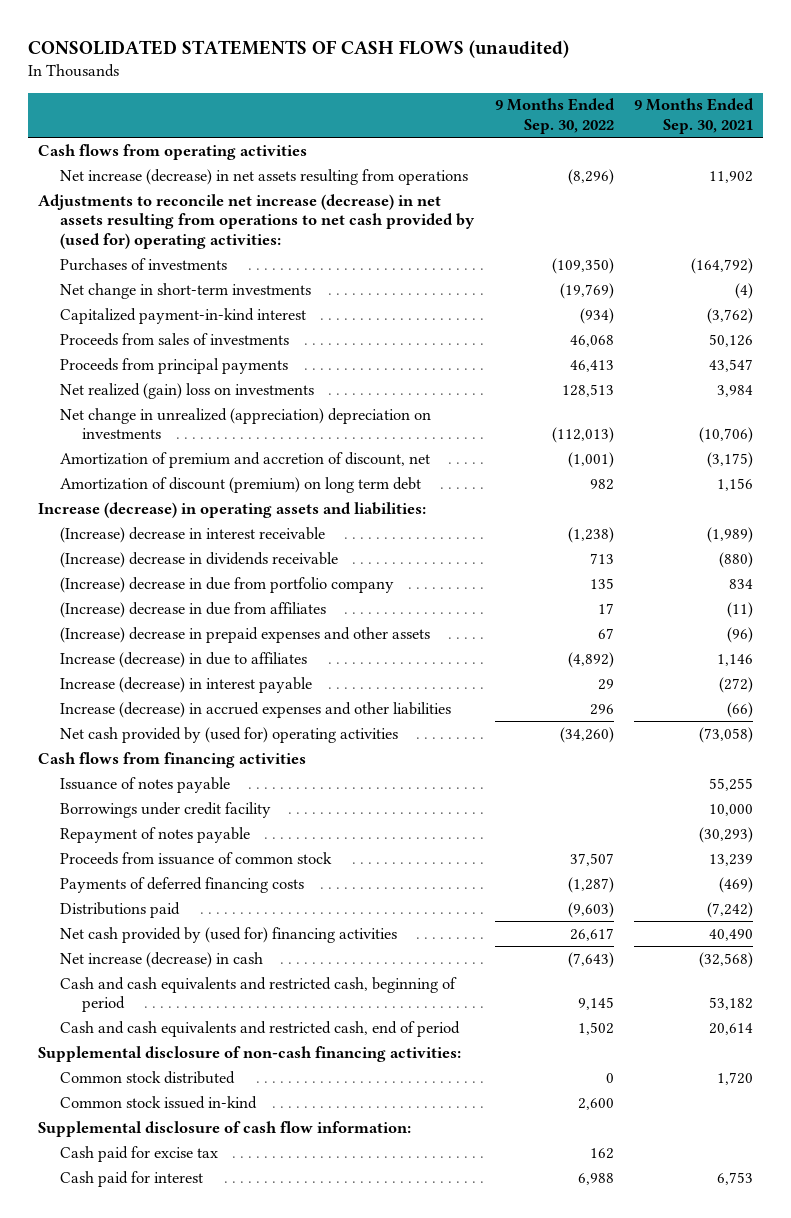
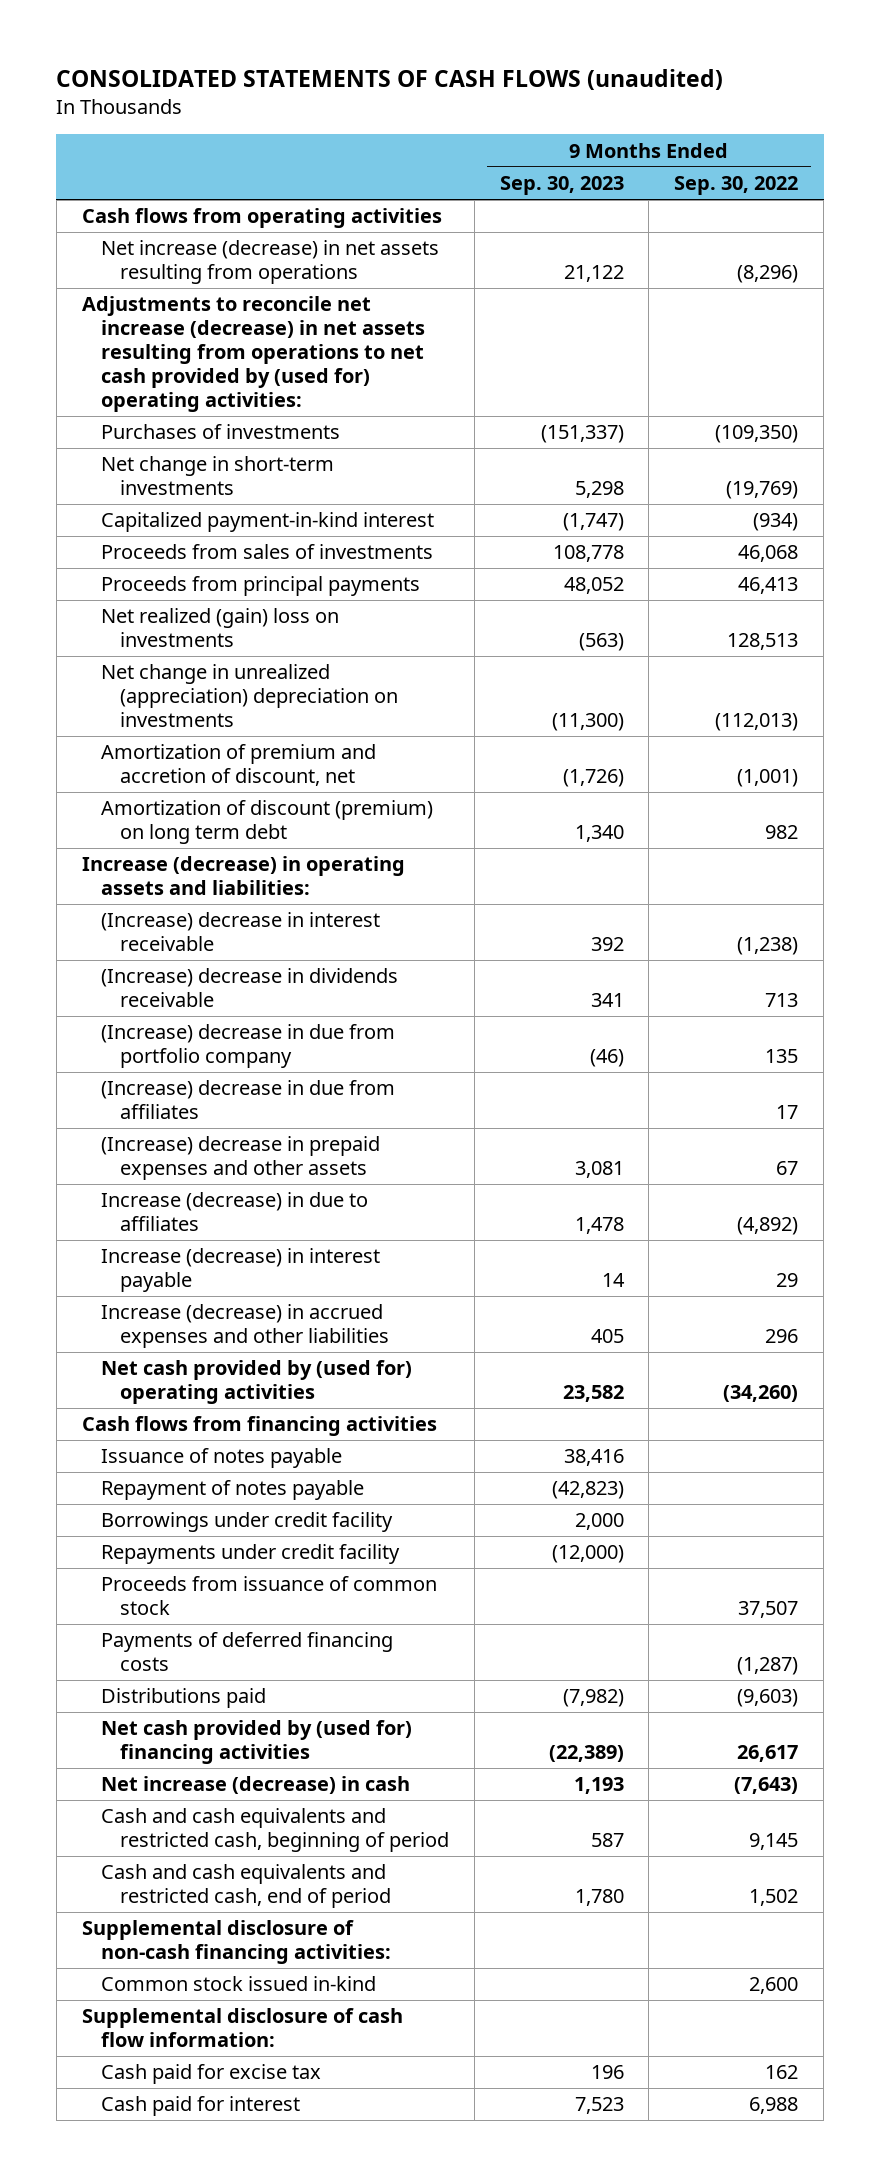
- | 9 Months Ended Sep. 30, 2022 | 9 Months Ended Sep. 30, 2021
+ | 9 Months Ended Sep. 30, 2023 | 9 Months Ended Sep. 30, 2022
moved down: Borrowings under credit facility | 2,000 |
+ Repayments under credit facility | (12,000) |
- Common stock distributed | 0 | 1,720

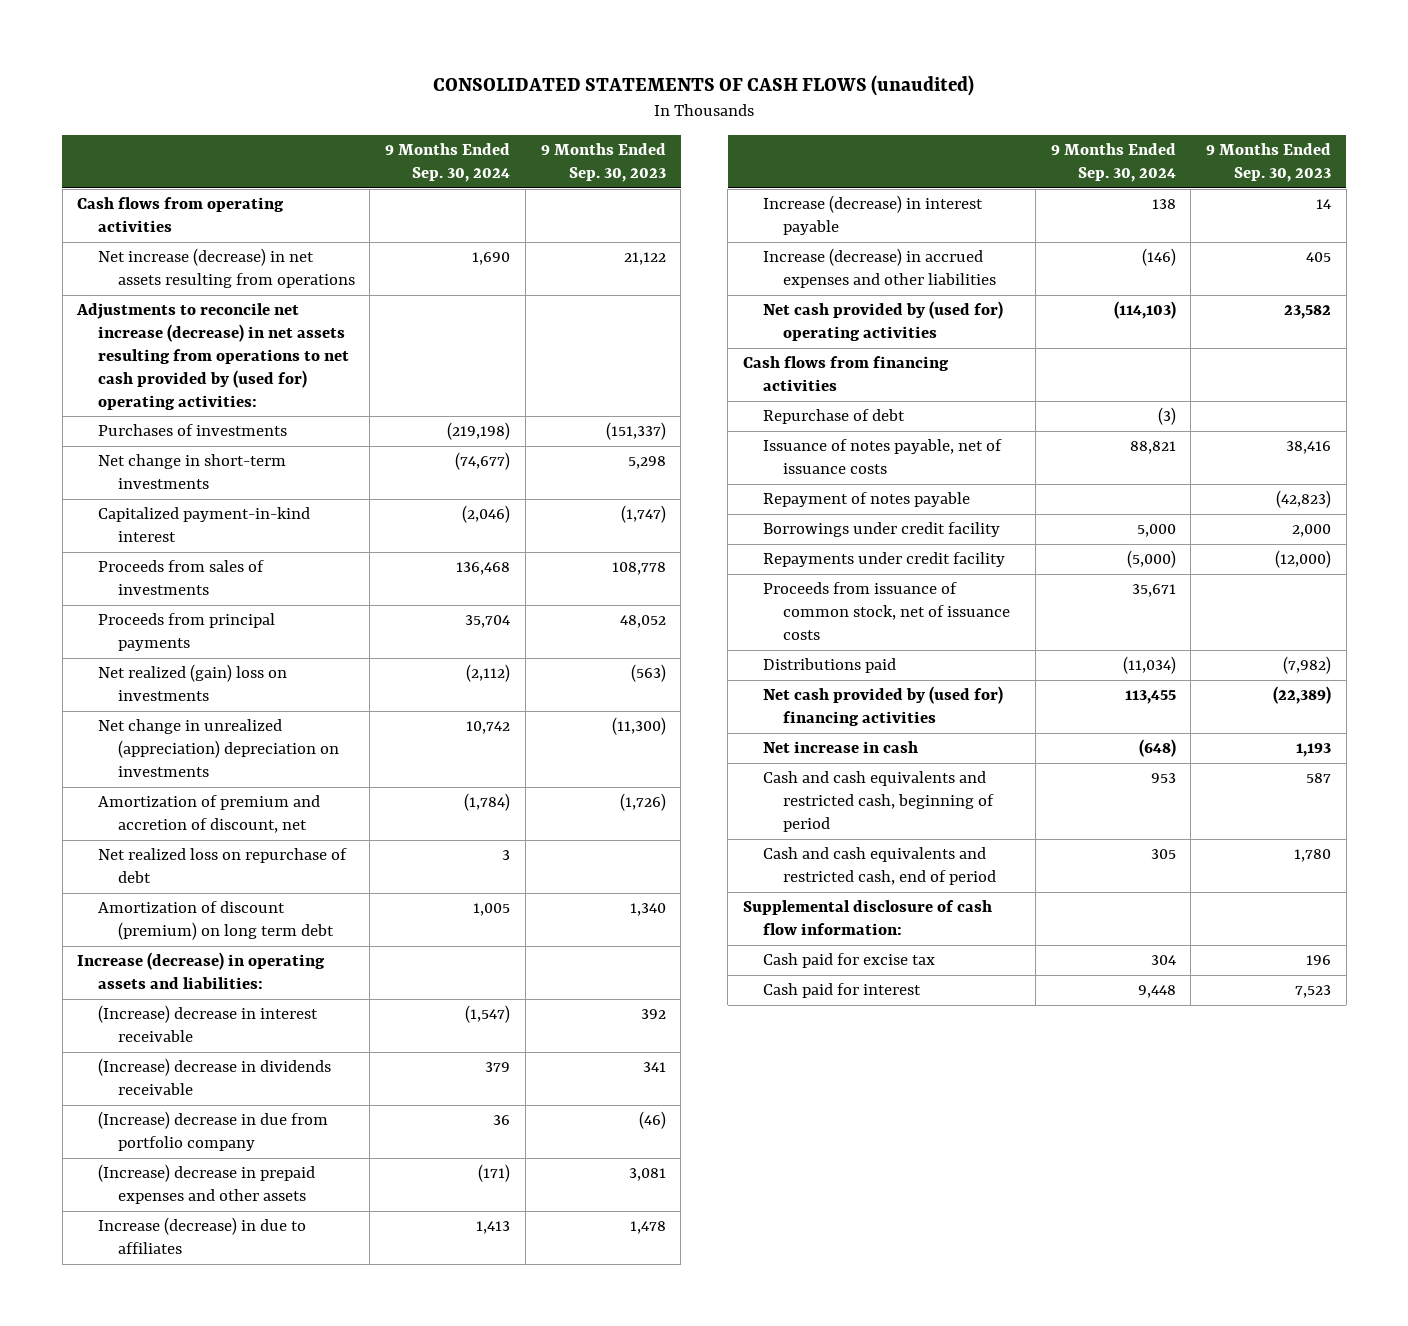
- | 9 Months Ended Sep. 30, 2023 | 9 Months Ended Sep. 30, 2022
+ | 9 Months Ended Sep. 30, 2024 | 9 Months Ended Sep. 30, 2023
+ Net realized loss on repurchase of debt | 3 |
- (Increase) decrease in due from affiliates | | 17
- Issuance of notes payable | 38,416 |
+ Repurchase of debt | (3) |
+ Issuance of notes payable, net of issuance costs | 88,821 | 38,416
- Proceeds from issuance of common stock | | 37,507
- Payments of deferred financing costs | | (1,287)
+ Proceeds from issuance of common stock, net of issuance costs | 35,671 |
- Net increase (decrease) in cash | 1,193 | (7,643)
+ Net increase in cash | (648) | 1,193
- Supplemental disclosure of non-cash financing activities:
- Common stock issued in-kind | | 2,600

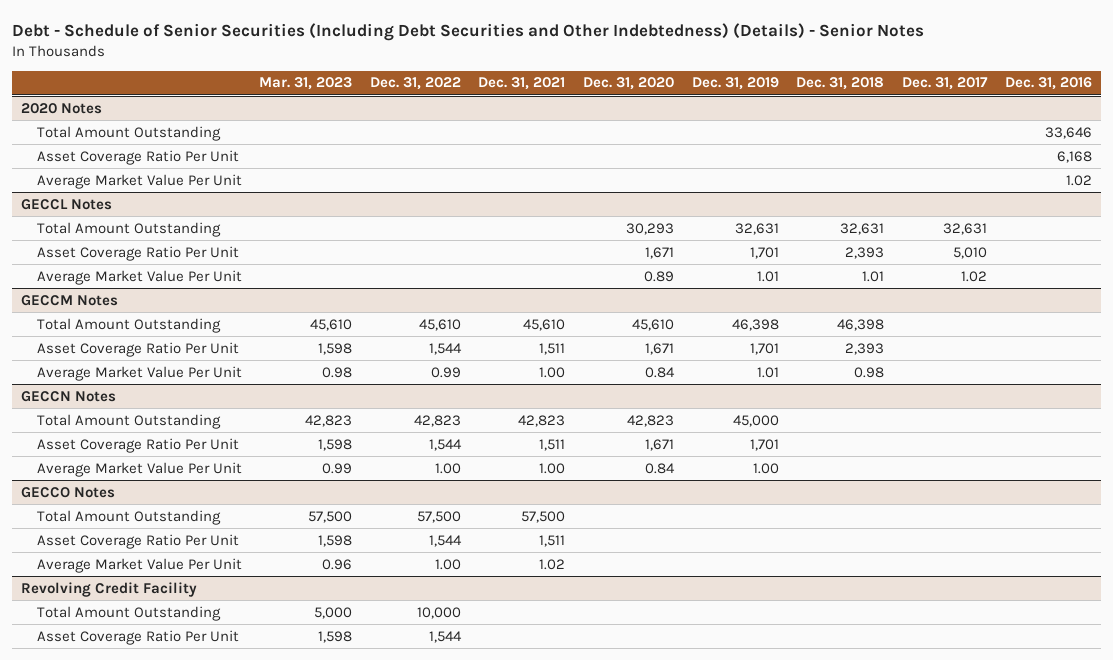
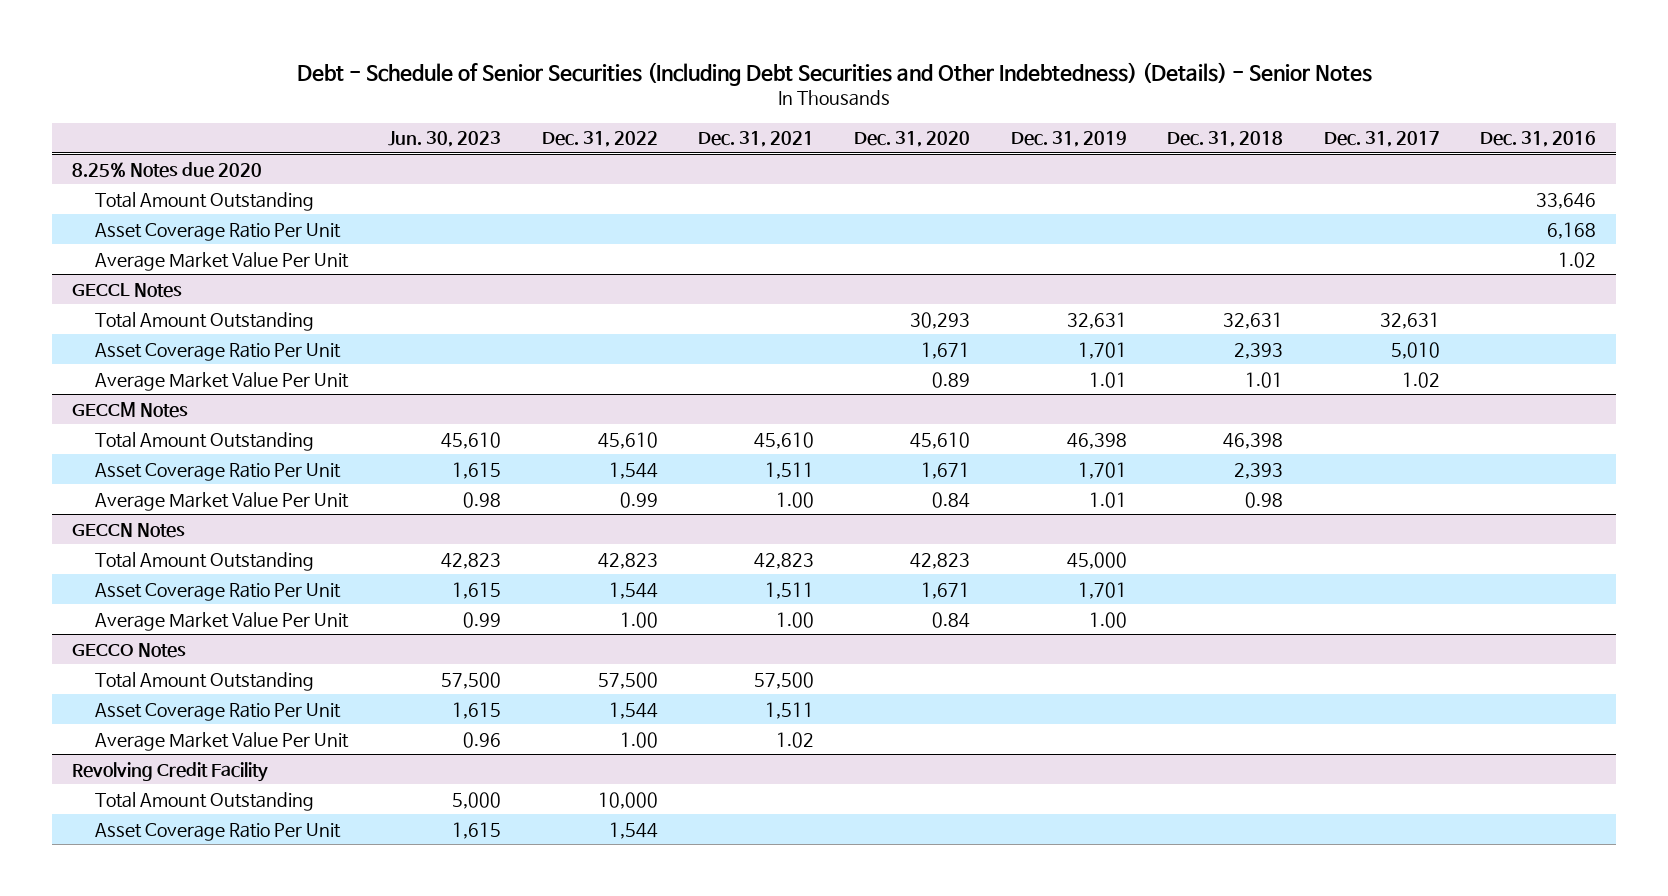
- | Mar. 31, 2023 | Dec. 31, 2022 | Dec. 31, 2021 | Dec. 31, 2020 | Dec. 31, 2019 | Dec. 31, 2018 | Dec. 31, 2017 | Dec. 31, 2016
+ | Jun. 30, 2023 | Dec. 31, 2022 | Dec. 31, 2021 | Dec. 31, 2020 | Dec. 31, 2019 | Dec. 31, 2018 | Dec. 31, 2017 | Dec. 31, 2016
- 2020 Notes
+ 8.25% Notes due 2020

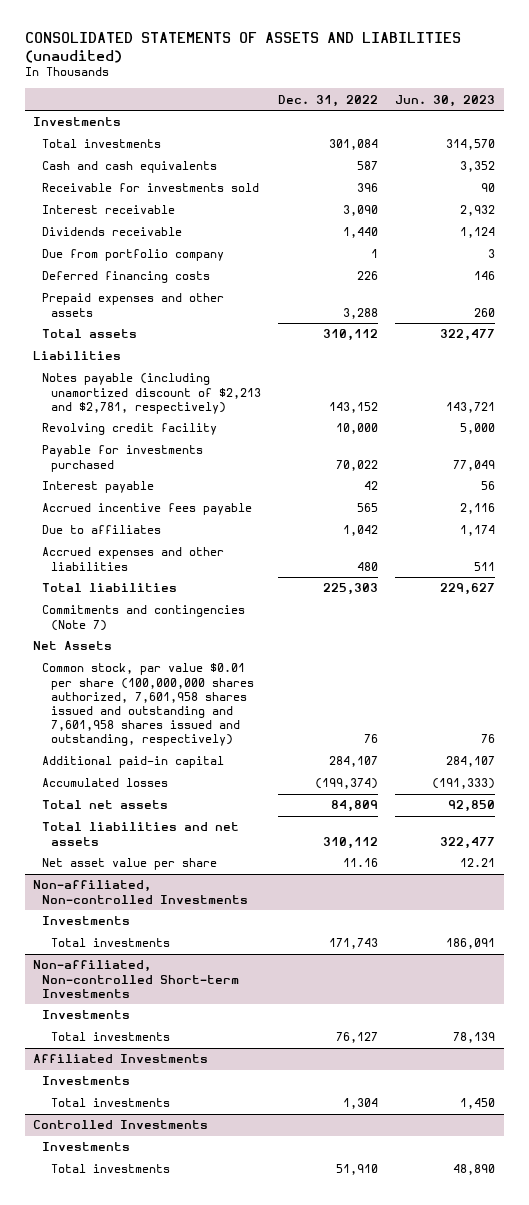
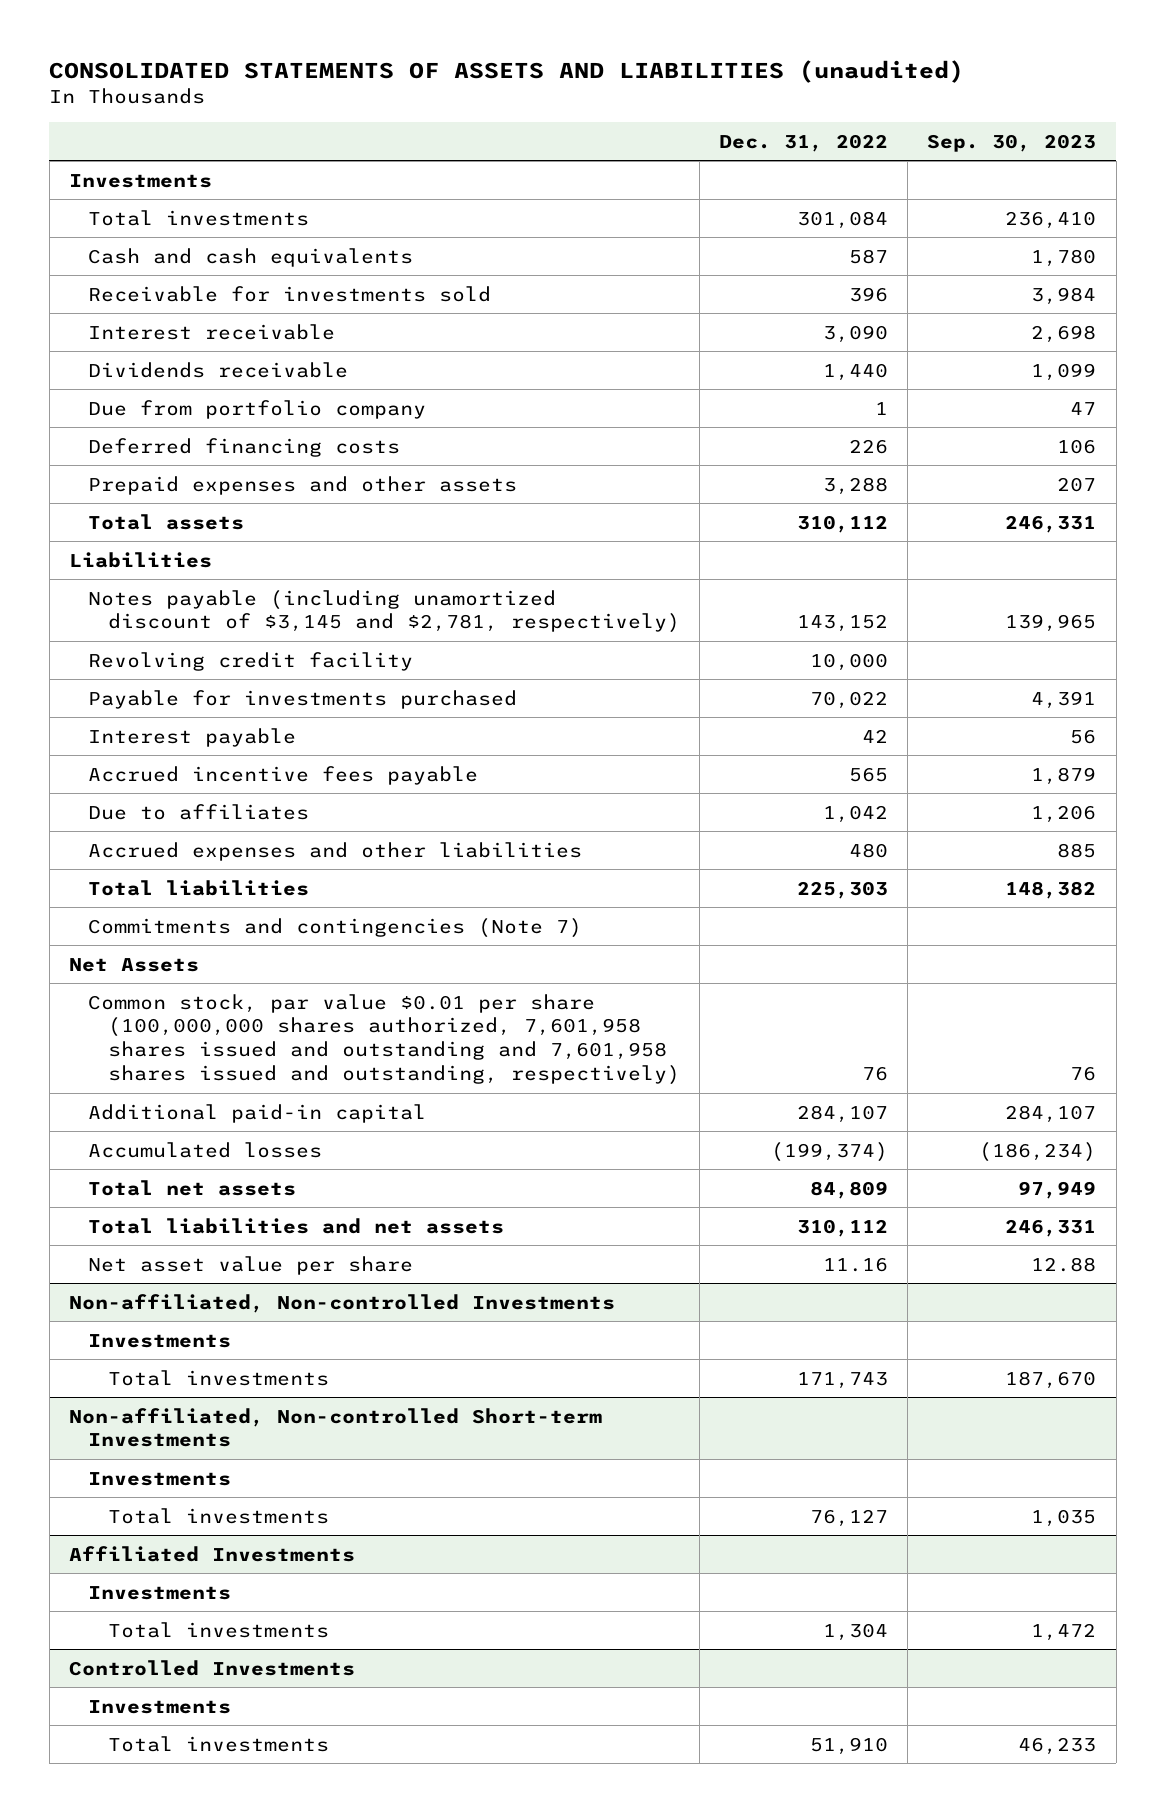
- | Dec. 31, 2022 | Jun. 30, 2023
+ | Dec. 31, 2022 | Sep. 30, 2023
- Notes payable (including unamortized discount of $2,213 and $2,781, respectively) | 143,152 | 143,721
+ Notes payable (including unamortized discount of $3,145 and $2,781, respectively) | 143,152 | 139,965

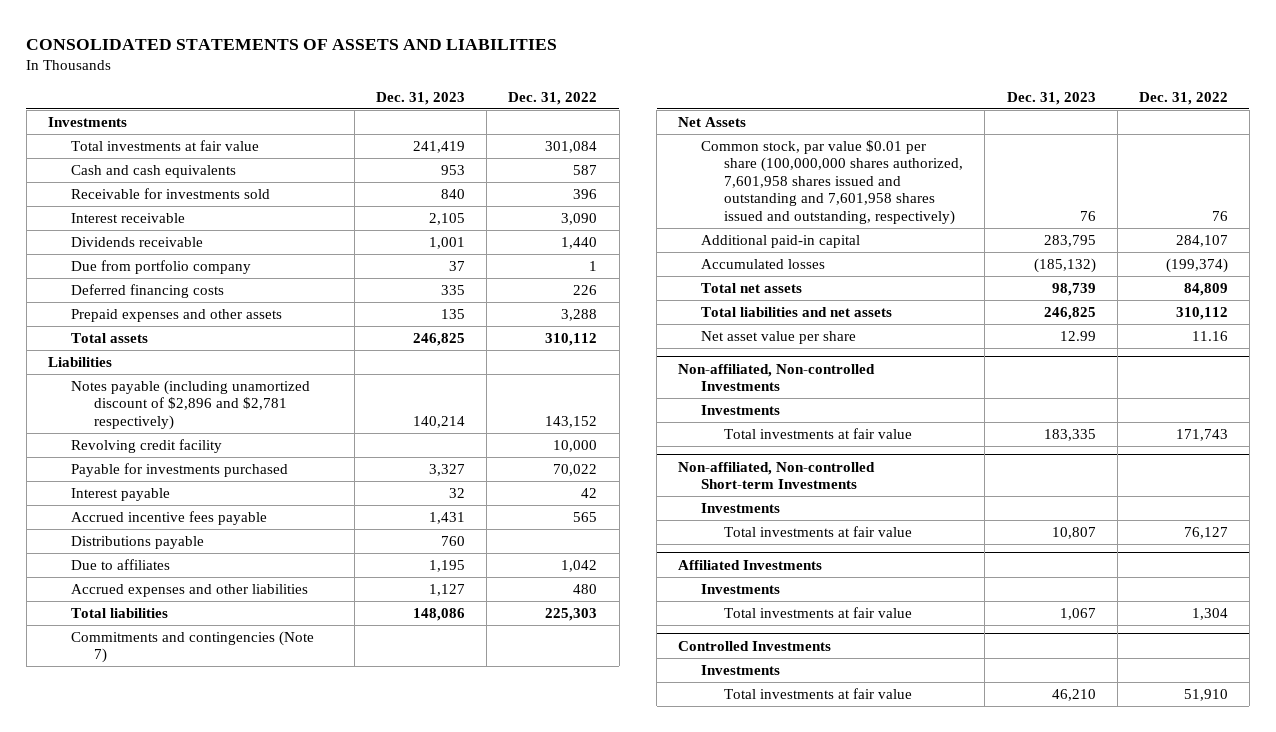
- CONSOLIDATED STATEMENTS OF ASSETS AND LIABILITIES (unaudited)
+ CONSOLIDATED STATEMENTS OF ASSETS AND LIABILITIES
- | Dec. 31, 2022 | Sep. 30, 2023
+ | Dec. 31, 2023 | Dec. 31, 2022
- Total investments | 301,084 | 236,410
+ Total investments at fair value | 241,419 | 301,084
- Notes payable (including unamortized discount of $3,145 and $2,781, respectively) | 143,152 | 139,965
+ Notes payable (including unamortized discount of $2,896 and $2,781 respectively) | 140,214 | 143,152
+ Distributions payable | 760 |
@ Non-affiliated, Non-controlled Investments
- Total investments | 171,743 | 187,670
+ Total investments at fair value | 183,335 | 171,743
@ Non-affiliated, Non-controlled Short-term Investments
- Total investments | 76,127 | 1,035
+ Total investments at fair value | 10,807 | 76,127
@ Affiliated Investments
- Total investments | 1,304 | 1,472
+ Total investments at fair value | 1,067 | 1,304
@ Controlled Investments
- Total investments | 51,910 | 46,233
+ Total investments at fair value | 46,210 | 51,910

